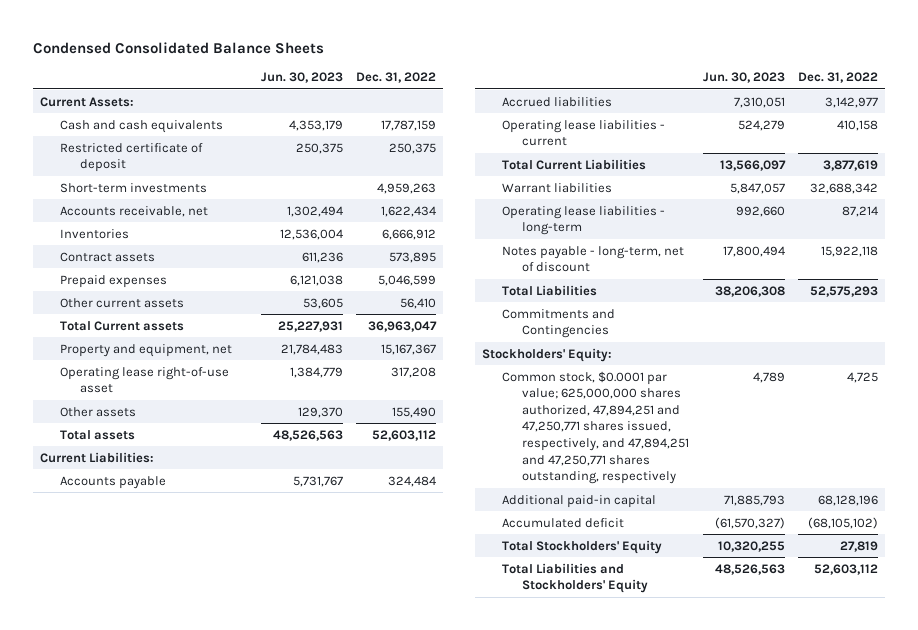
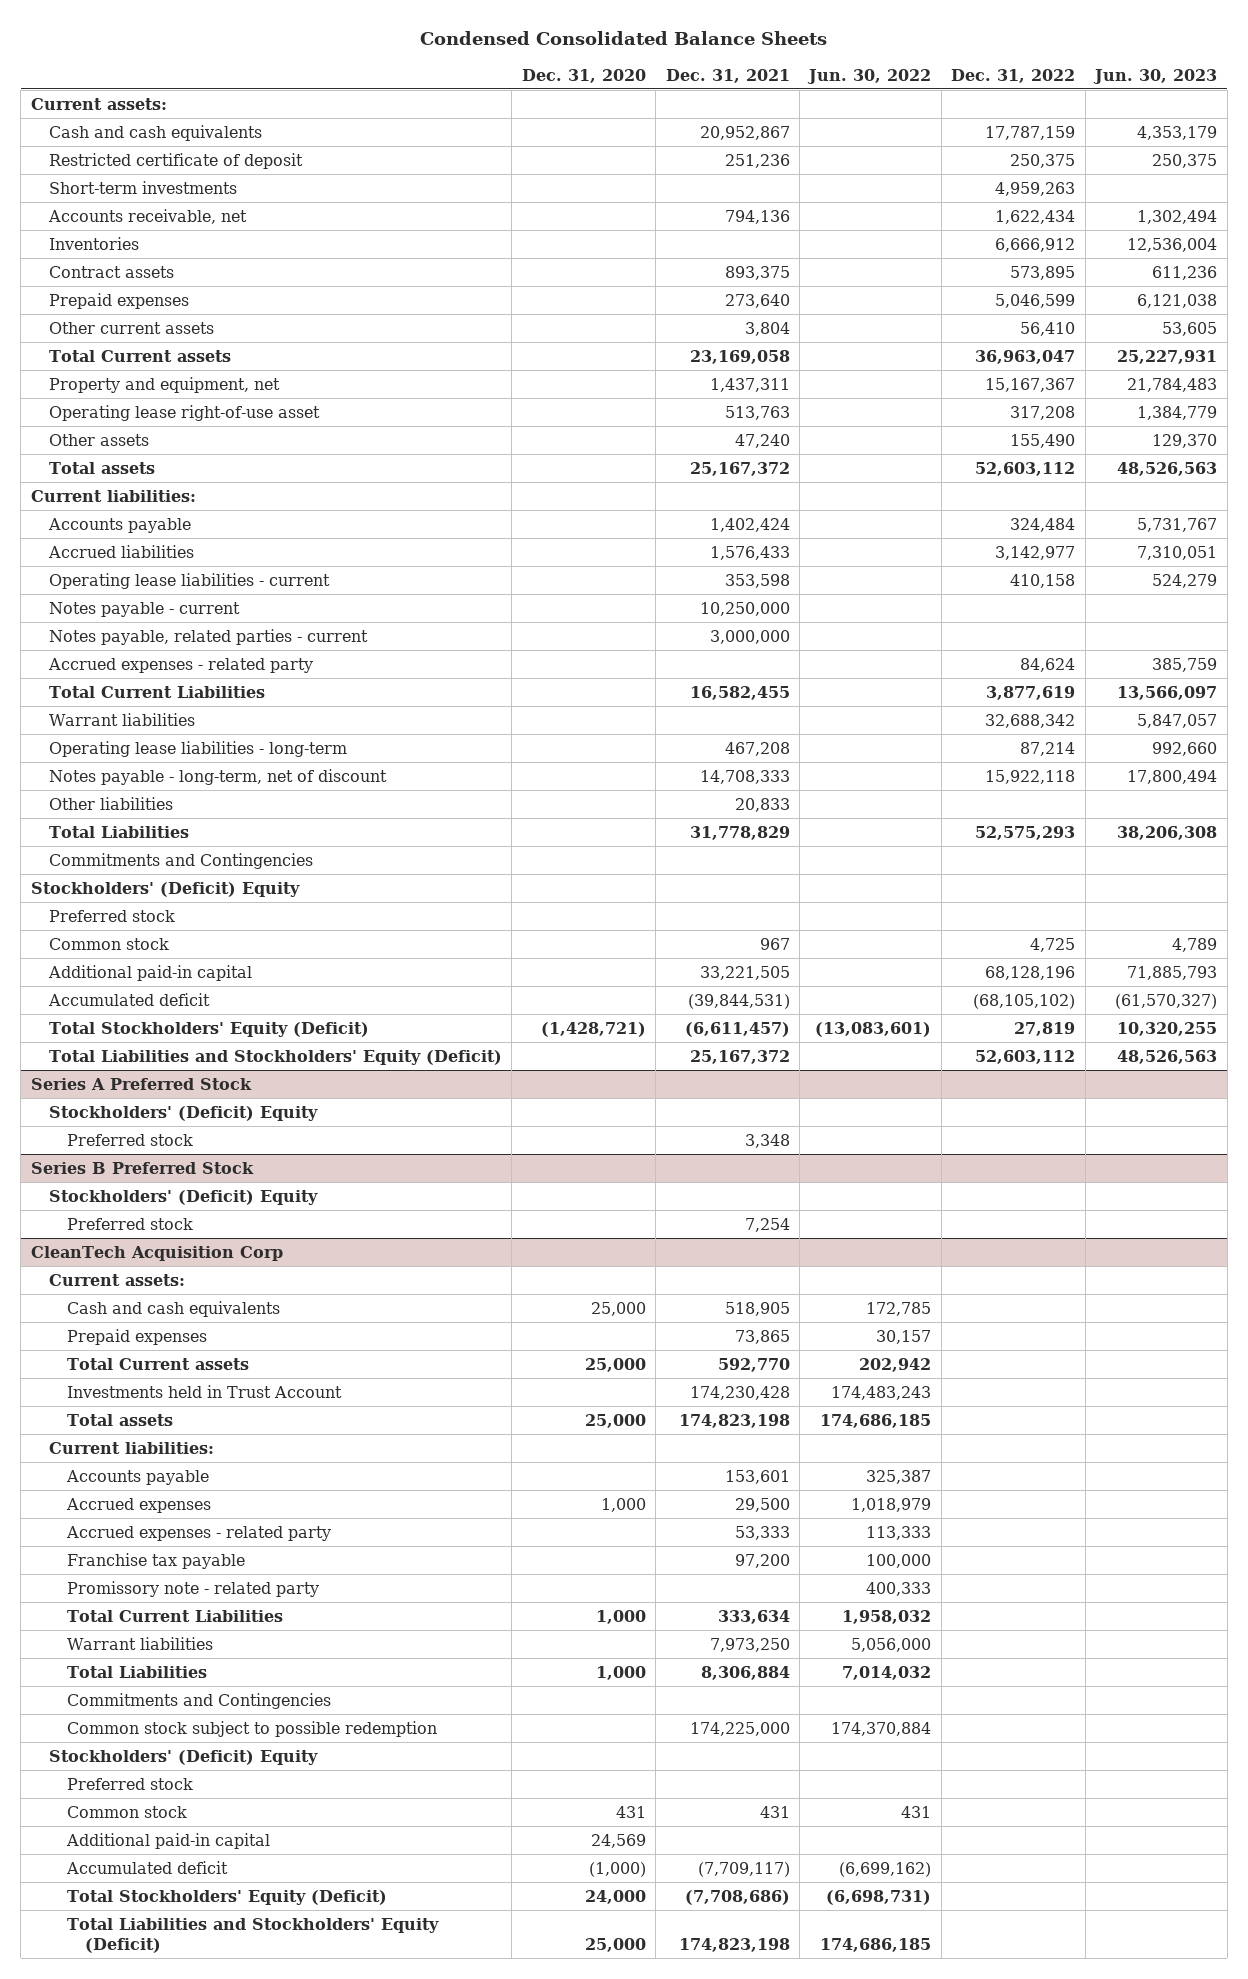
- | Jun. 30, 2023 | Dec. 31, 2022
+ | Dec. 31, 2020 | Dec. 31, 2021 | Jun. 30, 2022 | Dec. 31, 2022 | Jun. 30, 2023
- Current Assets:
+ Current assets:
- Current Liabilities:
+ Current liabilities:
+ Notes payable - current | | 10,250,000 | | |
+ Notes payable, related parties - current | | 3,000,000 | | |
+ Accrued expenses - related party | | | | 84,624 | 385,759
+ Other liabilities | | 20,833 | | |
- Stockholders' Equity:
- Common stock, $0.0001 par value; 625,000,000 shares authorized, 47,894,251 and 47,250,771 shares issued, respectively, and 47,894,251 and 47,250,771 shares outstanding, respectively | 4,789 | 4,725
+ Stockholders' (Deficit) Equity
+ Preferred stock
+ Common stock | | 967 | | 4,725 | 4,789
- Total Stockholders' Equity | 10,320,255 | 27,819
- Total Liabilities and Stockholders' Equity | 48,526,563 | 52,603,112
+ Total Stockholders' Equity (Deficit) | (1,428,721) | (6,611,457) | (13,083,601) | 27,819 | 10,320,255
+ Total Liabilities and Stockholders' Equity (Deficit) | | 25,167,372 | | 52,603,112 | 48,526,563
+ Series A Preferred Stock
+ Stockholders' (Deficit) Equity
+ Preferred stock | | 3,348 | | |
+ Series B Preferred Stock
+ Stockholders' (Deficit) Equity
+ Preferred stock | | 7,254 | | |
+ CleanTech Acquisition Corp
+ Current assets:
+ Cash and cash equivalents | 25,000 | 518,905 | 172,785 | |
+ Prepaid expenses | | 73,865 | 30,157 | |
+ Total Current assets | 25,000 | 592,770 | 202,942 | |
+ Investments held in Trust Account | | 174,230,428 | 174,483,243 | |
+ Total assets | 25,000 | 174,823,198 | 174,686,185 | |
+ Current liabilities:
+ Accounts payable | | 153,601 | 325,387 | |
+ Accrued expenses | 1,000 | 29,500 | 1,018,979 | |
+ Accrued expenses - related party | | 53,333 | 113,333 | |
+ Franchise tax payable | | 97,200 | 100,000 | |
+ Promissory note - related party | | | 400,333 | |
+ Total Current Liabilities | 1,000 | 333,634 | 1,958,032 | |
+ Warrant liabilities | | 7,973,250 | 5,056,000 | |
+ Total Liabilities | 1,000 | 8,306,884 | 7,014,032 | |
+ Commitments and Contingencies
+ Common stock subject to possible redemption | | 174,225,000 | 174,370,884 | |
+ Stockholders' (Deficit) Equity
+ Preferred stock
+ Common stock | 431 | 431 | 431 | |
+ Additional paid-in capital | 24,569 | | | |
+ Accumulated deficit | (1,000) | (7,709,117) | (6,699,162) | |
+ Total Stockholders' Equity (Deficit) | 24,000 | (7,708,686) | (6,698,731) | |
+ Total Liabilities and Stockholders' Equity (Deficit) | 25,000 | 174,823,198 | 174,686,185 | |

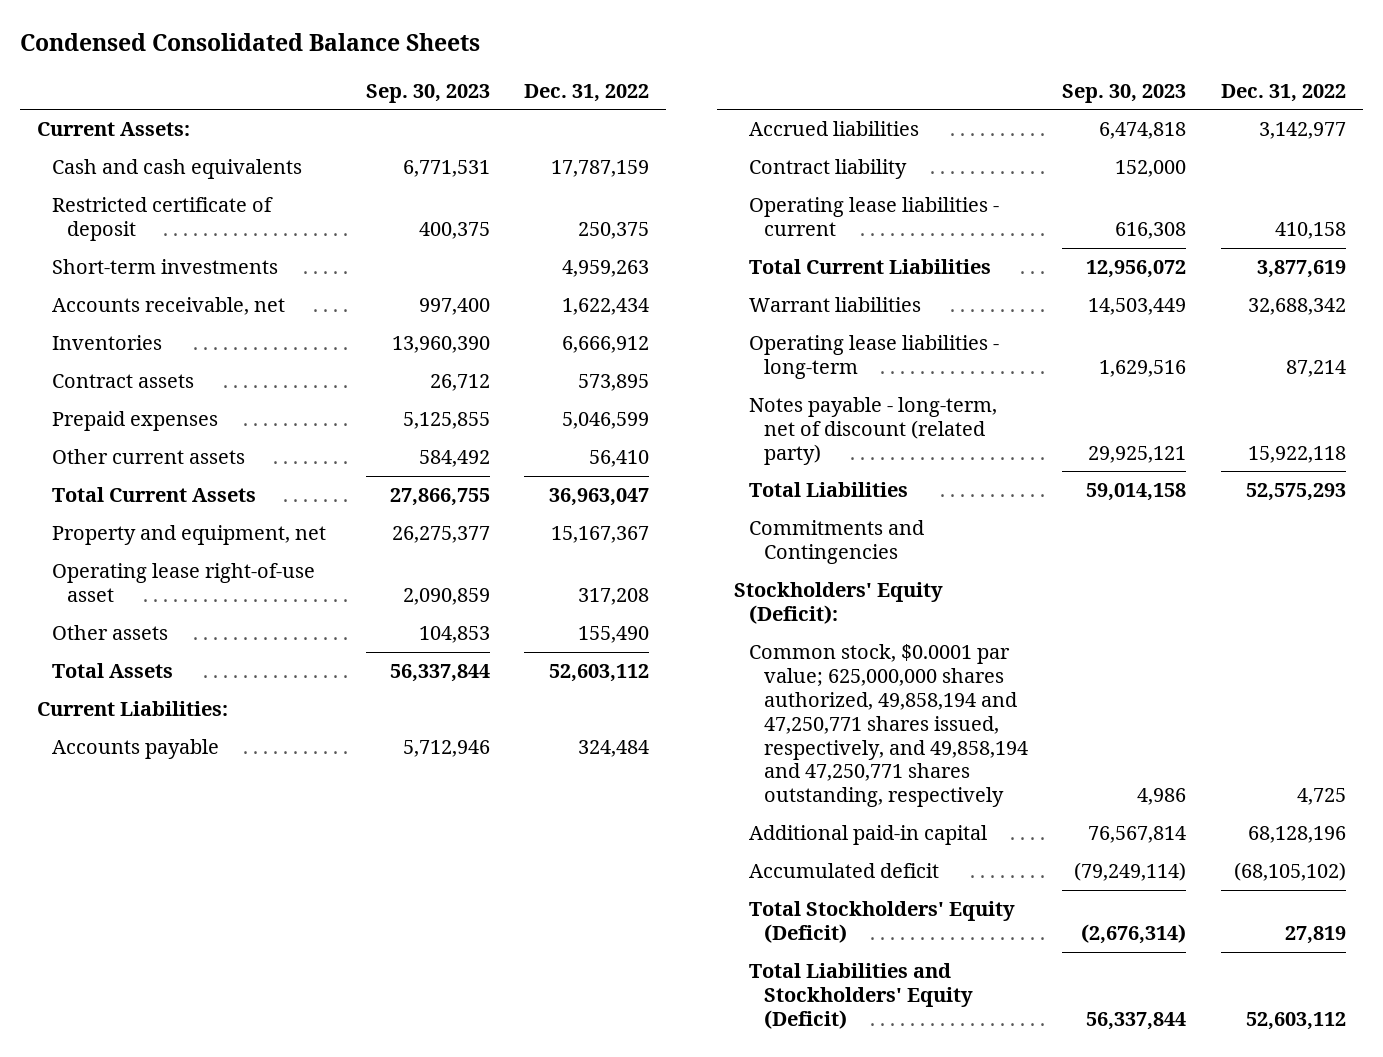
- | Dec. 31, 2020 | Dec. 31, 2021 | Jun. 30, 2022 | Dec. 31, 2022 | Jun. 30, 2023
+ | Sep. 30, 2023 | Dec. 31, 2022
- Current assets:
+ Current Assets:
- Total Current assets | | 23,169,058 | | 36,963,047 | 25,227,931
+ Total Current Assets | 27,866,755 | 36,963,047
- Total assets | | 25,167,372 | | 52,603,112 | 48,526,563
- Current liabilities:
+ Total Assets | 56,337,844 | 52,603,112
+ Current Liabilities:
+ Contract liability | 152,000 |
- Notes payable - current | | 10,250,000 | | |
- Notes payable, related parties - current | | 3,000,000 | | |
- Accrued expenses - related party | | | | 84,624 | 385,759
- Notes payable - long-term, net of discount | | 14,708,333 | | 15,922,118 | 17,800,494
- Other liabilities | | 20,833 | | |
+ Notes payable - long-term, net of discount (related party) | 29,925,121 | 15,922,118
- Stockholders' (Deficit) Equity
- Preferred stock
- Common stock | | 967 | | 4,725 | 4,789
+ Stockholders' Equity (Deficit):
+ Common stock, $0.0001 par value; 625,000,000 shares authorized, 49,858,194 and 47,250,771 shares issued, respectively, and 49,858,194 and 47,250,771 shares outstanding, respectively | 4,986 | 4,725
- Series A Preferred Stock
- Stockholders' (Deficit) Equity
- Preferred stock | | 3,348 | | |
- Series B Preferred Stock
- Stockholders' (Deficit) Equity
- Preferred stock | | 7,254 | | |
- CleanTech Acquisition Corp
- Current assets:
- Cash and cash equivalents | 25,000 | 518,905 | 172,785 | |
- Prepaid expenses | | 73,865 | 30,157 | |
- Total Current assets | 25,000 | 592,770 | 202,942 | |
- Investments held in Trust Account | | 174,230,428 | 174,483,243 | |
- Total assets | 25,000 | 174,823,198 | 174,686,185 | |
- Current liabilities:
- Accounts payable | | 153,601 | 325,387 | |
- Accrued expenses | 1,000 | 29,500 | 1,018,979 | |
- Accrued expenses - related party | | 53,333 | 113,333 | |
- Franchise tax payable | | 97,200 | 100,000 | |
- Promissory note - related party | | | 400,333 | |
- Total Current Liabilities | 1,000 | 333,634 | 1,958,032 | |
- Warrant liabilities | | 7,973,250 | 5,056,000 | |
- Total Liabilities | 1,000 | 8,306,884 | 7,014,032 | |
- Commitments and Contingencies
- Common stock subject to possible redemption | | 174,225,000 | 174,370,884 | |
- Stockholders' (Deficit) Equity
- Preferred stock
- Common stock | 431 | 431 | 431 | |
- Additional paid-in capital | 24,569 | | | |
- Accumulated deficit | (1,000) | (7,709,117) | (6,699,162) | |
- Total Stockholders' Equity (Deficit) | 24,000 | (7,708,686) | (6,698,731) | |
- Total Liabilities and Stockholders' Equity (Deficit) | 25,000 | 174,823,198 | 174,686,185 | |

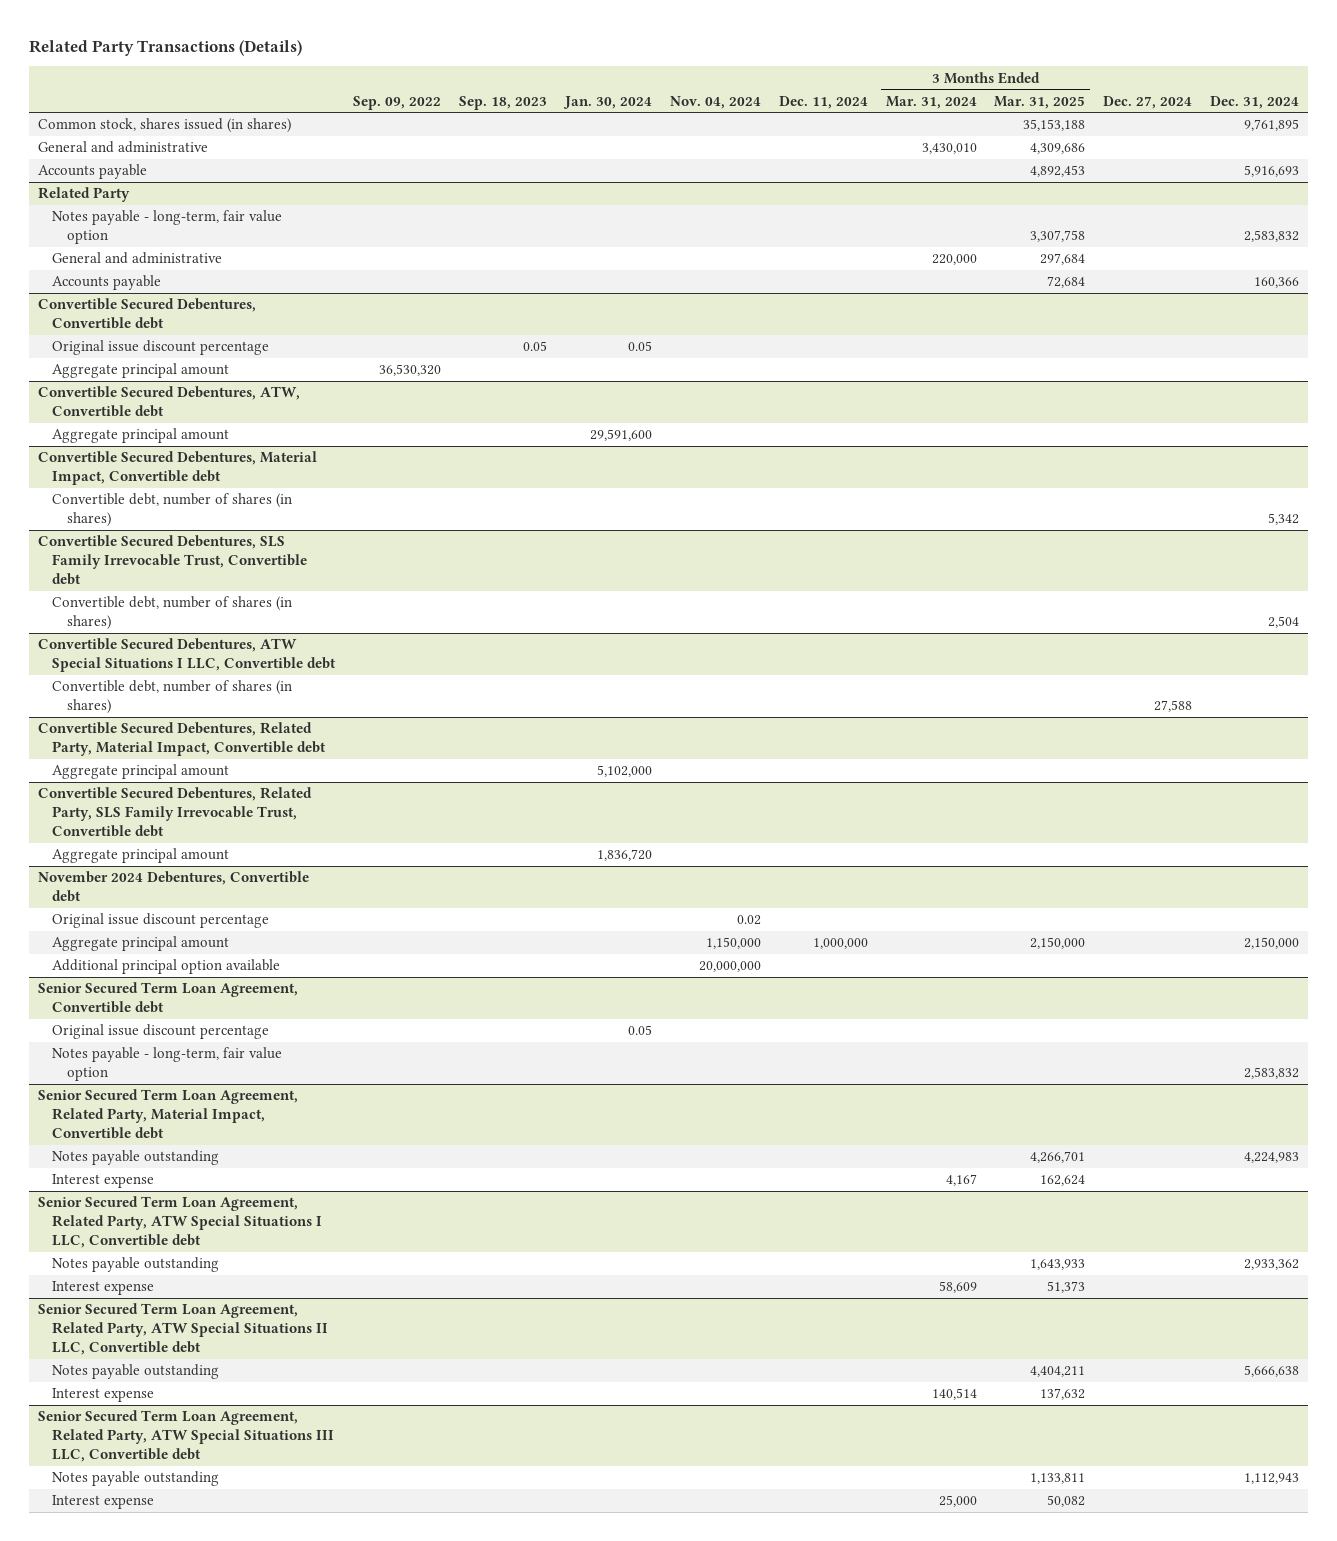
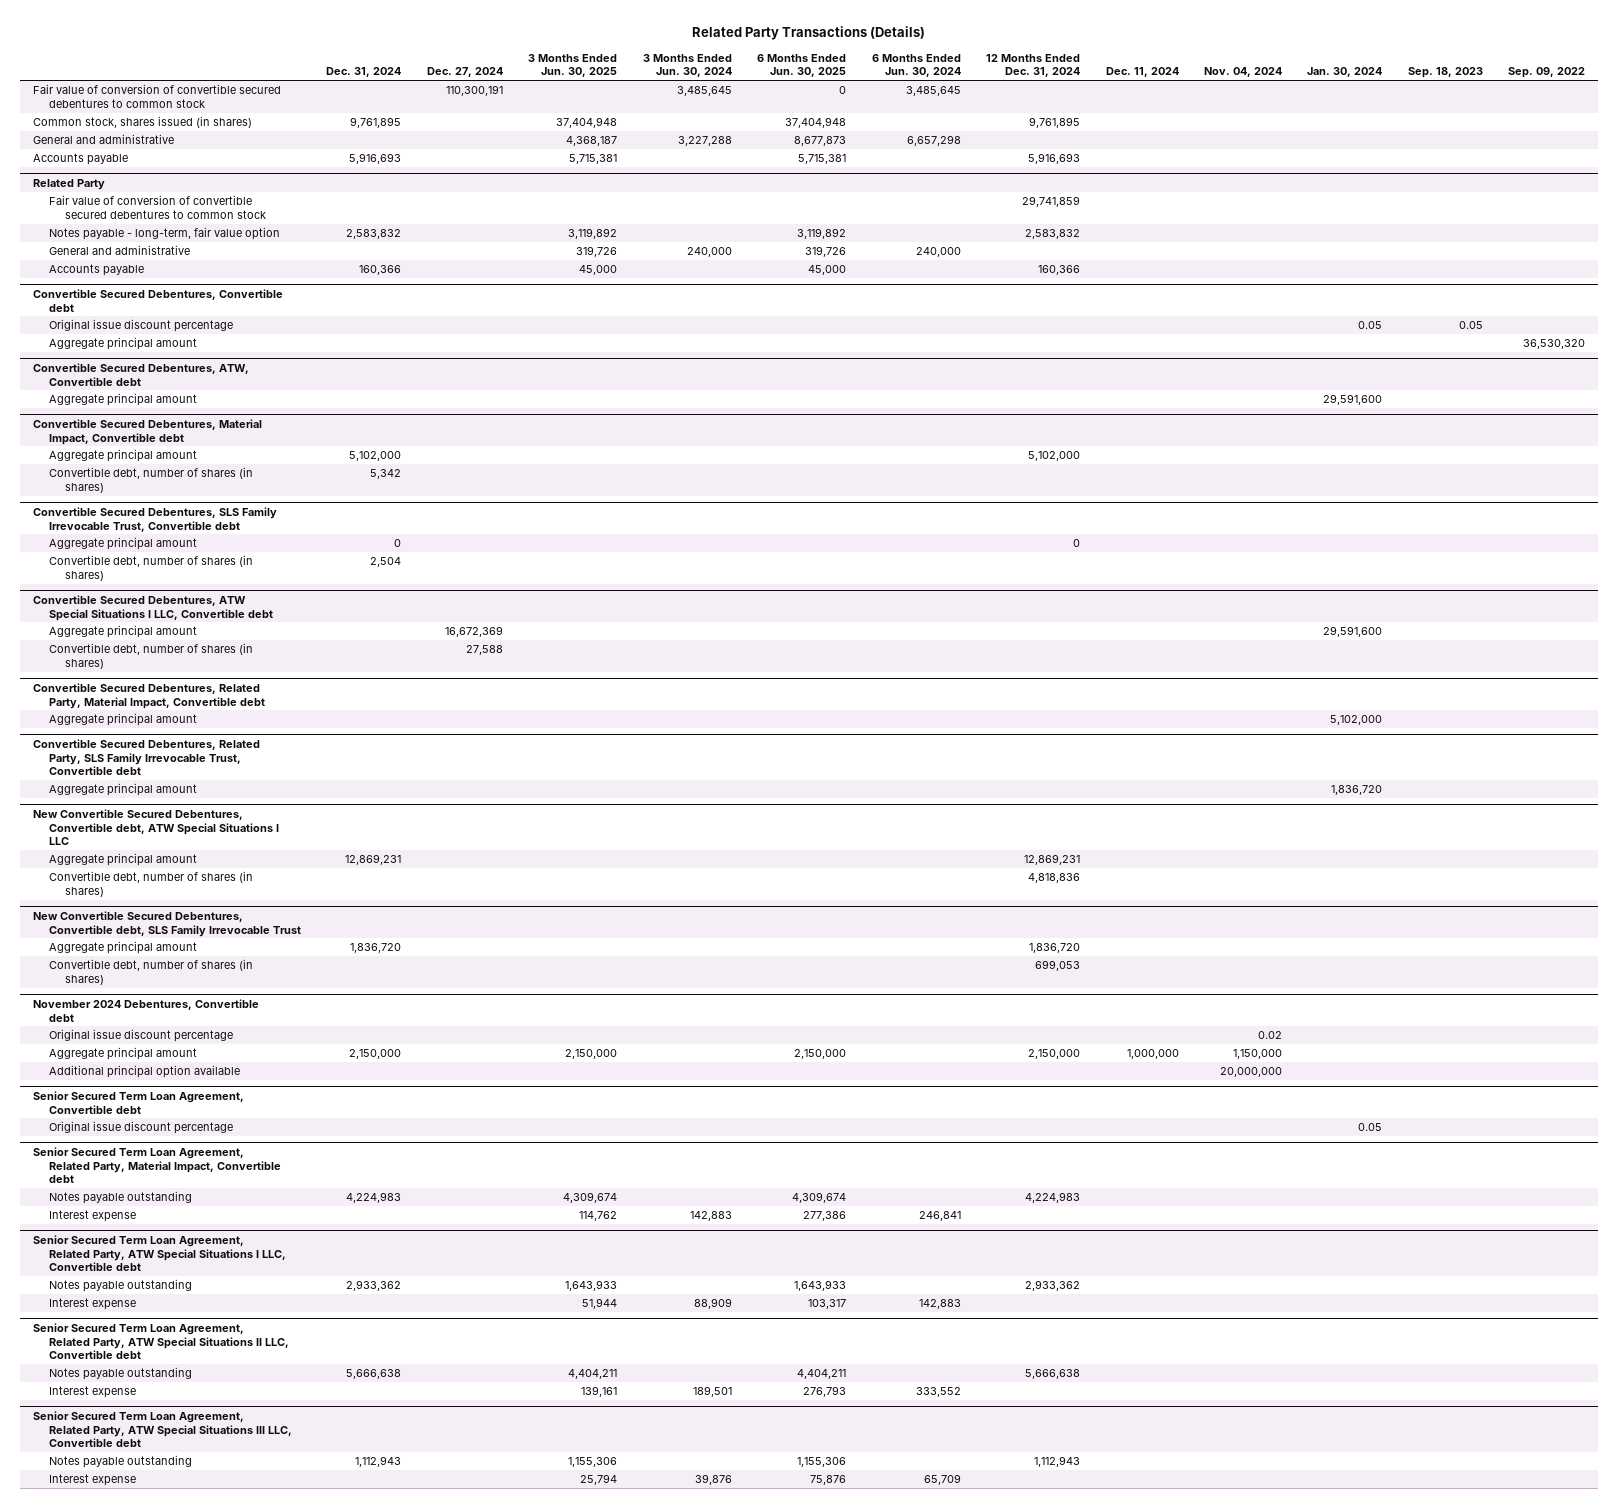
- | Sep. 09, 2022 | Sep. 18, 2023 | Jan. 30, 2024 | Nov. 04, 2024 | Dec. 11, 2024 | 3 Months Ended Mar. 31, 2024 | 3 Months Ended Mar. 31, 2025 | Dec. 27, 2024 | Dec. 31, 2024
+ | Dec. 31, 2024 | Dec. 27, 2024 | 3 Months Ended Jun. 30, 2025 | 3 Months Ended Jun. 30, 2024 | 6 Months Ended Jun. 30, 2025 | 6 Months Ended Jun. 30, 2024 | 12 Months Ended Dec. 31, 2024 | Dec. 11, 2024 | Nov. 04, 2024 | Jan. 30, 2024 | Sep. 18, 2023 | Sep. 09, 2022
+ Fair value of conversion of convertible secured debentures to common stock | | 110,300,191 | | 3,485,645 | 0 | 3,485,645 | | | | | |
@ Related Party
+ Fair value of conversion of convertible secured debentures to common stock | | | | | | | 29,741,859 | | | | |
@ Convertible Secured Debentures, Material Impact, Convertible debt
+ Aggregate principal amount | 5,102,000 | | | | | | 5,102,000 | | | | |
@ Convertible Secured Debentures, SLS Family Irrevocable Trust, Convertible debt
+ Aggregate principal amount | 0 | | | | | | 0 | | | | |
@ Convertible Secured Debentures, ATW Special Situations I LLC, Convertible debt
+ Aggregate principal amount | | 16,672,369 | | | | | | | | 29,591,600 | |
+ New Convertible Secured Debentures, Convertible debt, ATW Special Situations I LLC
+ Aggregate principal amount | 12,869,231 | | | | | | 12,869,231 | | | | |
+ Convertible debt, number of shares (in shares) | | | | | | | 4,818,836 | | | | |
+ New Convertible Secured Debentures, Convertible debt, SLS Family Irrevocable Trust
+ Aggregate principal amount | 1,836,720 | | | | | | 1,836,720 | | | | |
+ Convertible debt, number of shares (in shares) | | | | | | | 699,053 | | | | |
@ Senior Secured Term Loan Agreement, Convertible debt
- Notes payable - long-term, fair value option | | | | | | | | | 2,583,832

